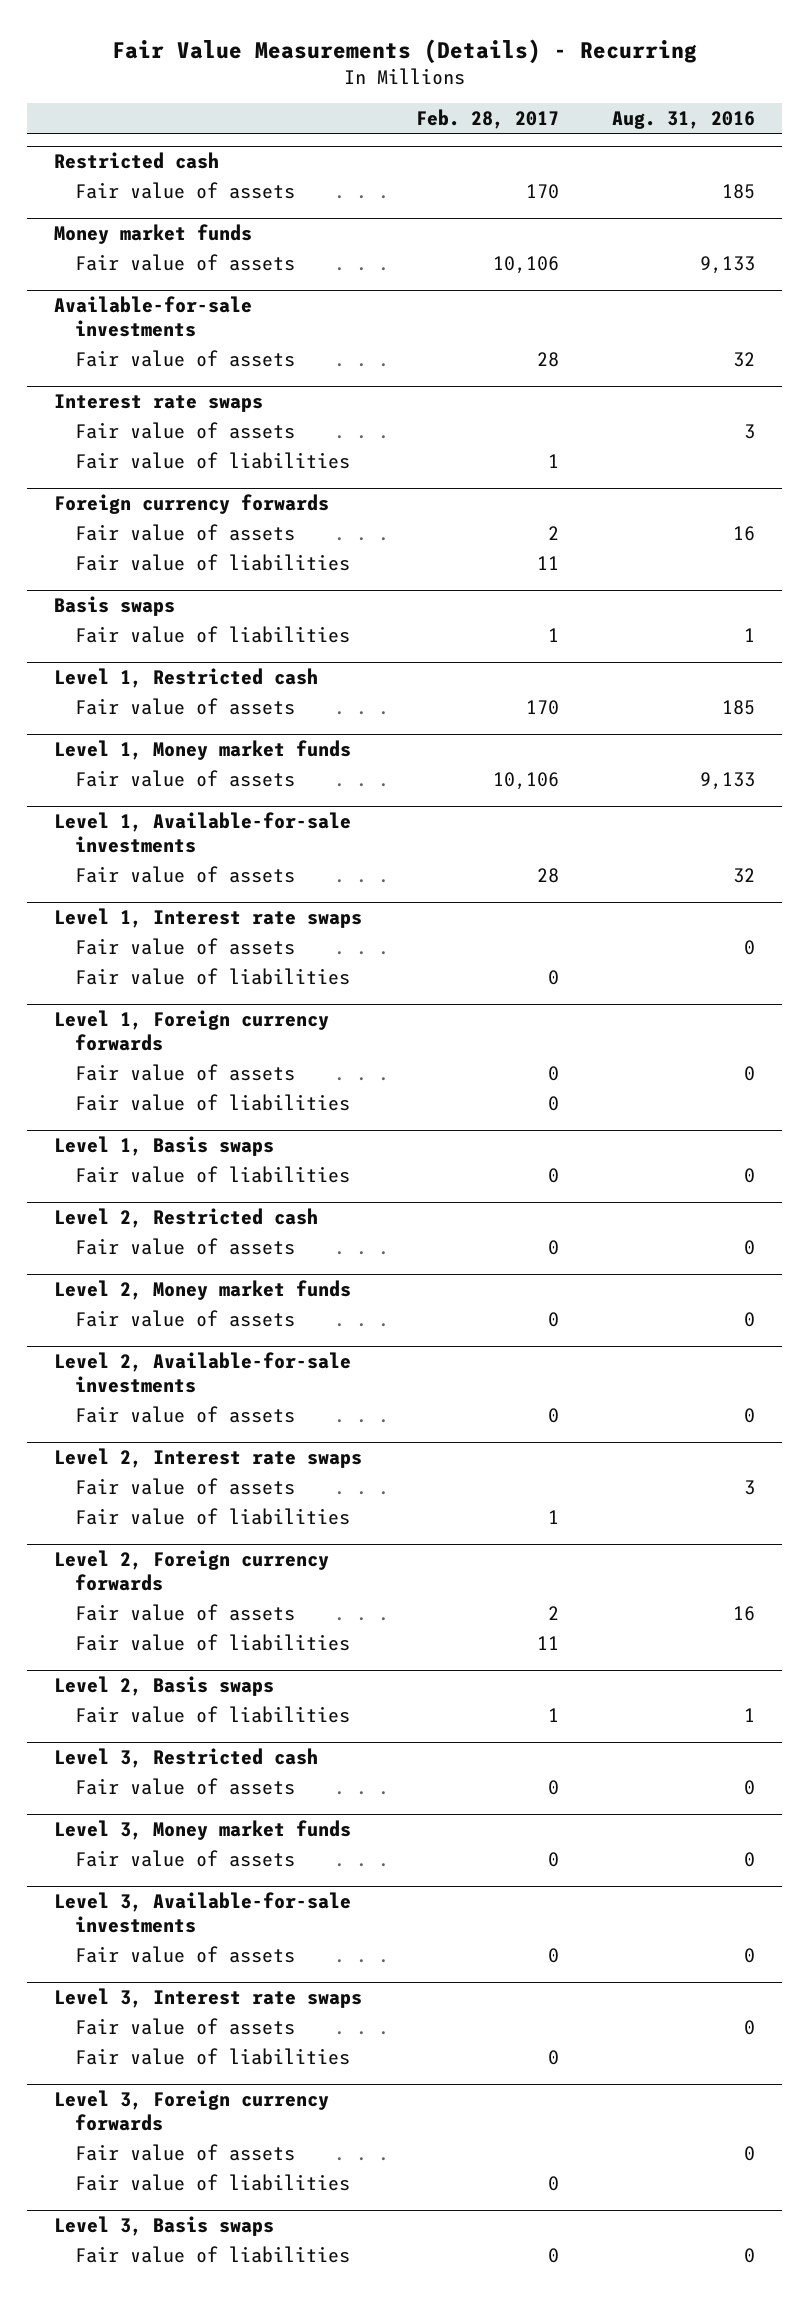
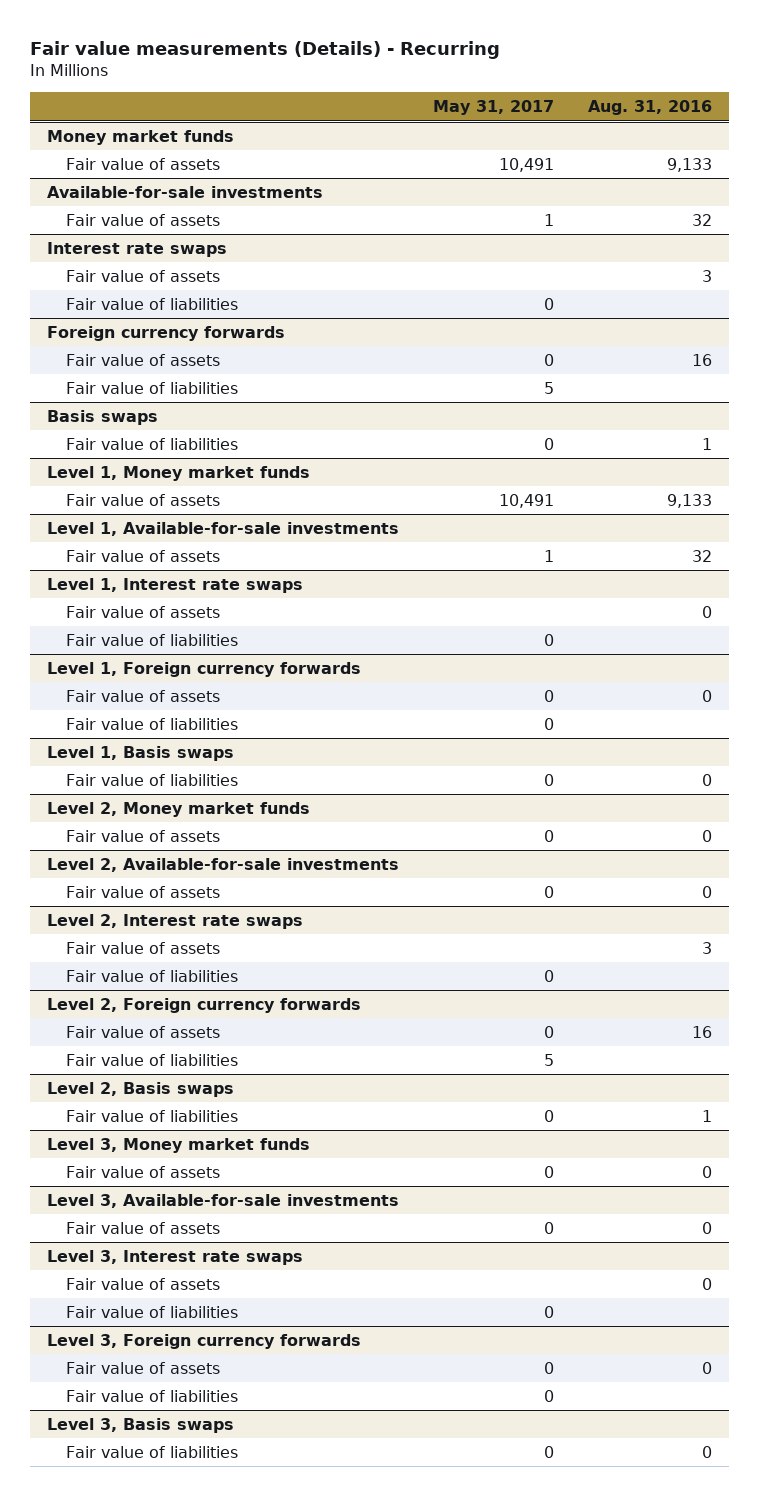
- Fair Value Measurements (Details) - Recurring
+ Fair value measurements (Details) - Recurring
- | Feb. 28, 2017 | Aug. 31, 2016
+ | May 31, 2017 | Aug. 31, 2016
- Restricted cash
- Fair value of assets | 170 | 185
- Level 1, Restricted cash
- Fair value of assets | 170 | 185
- Level 2, Restricted cash
- Fair value of assets | 0 | 0
- Level 3, Restricted cash
- Fair value of assets | 0 | 0

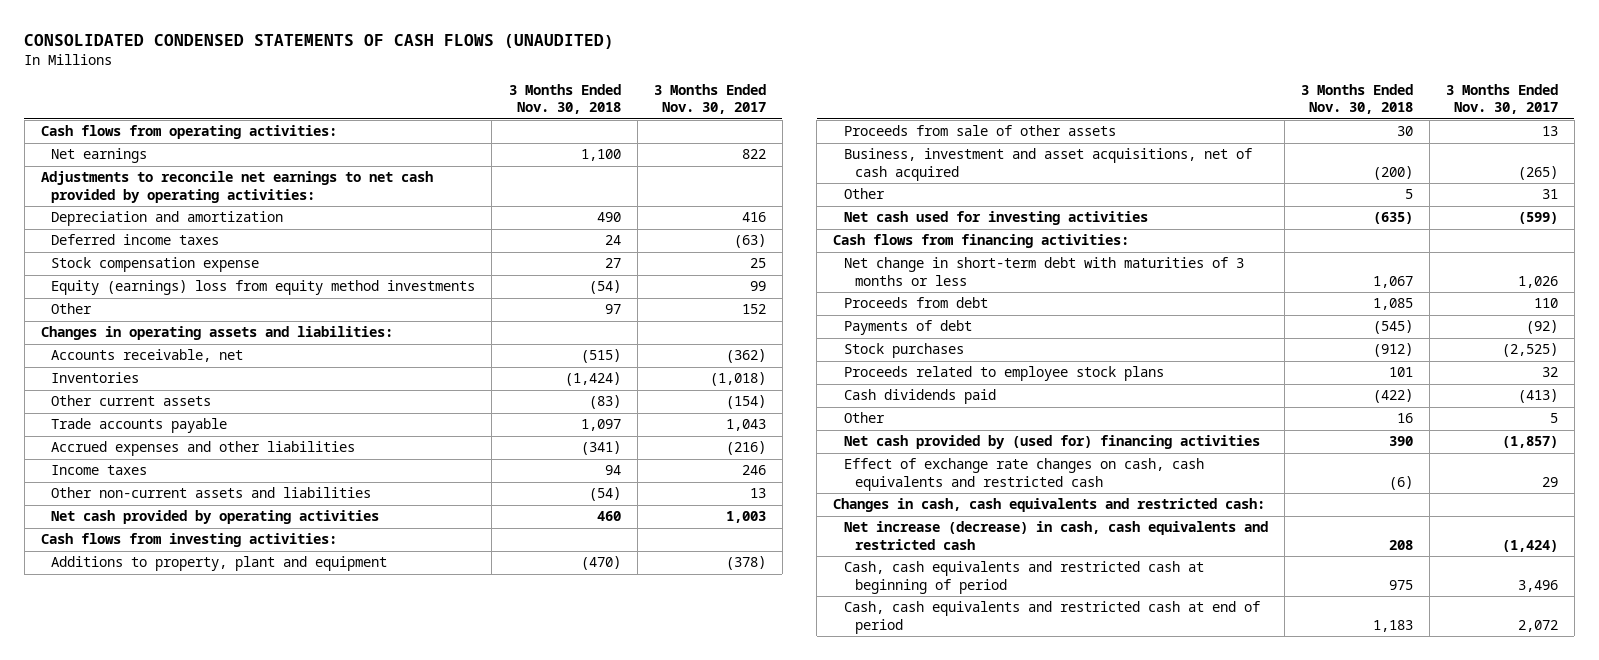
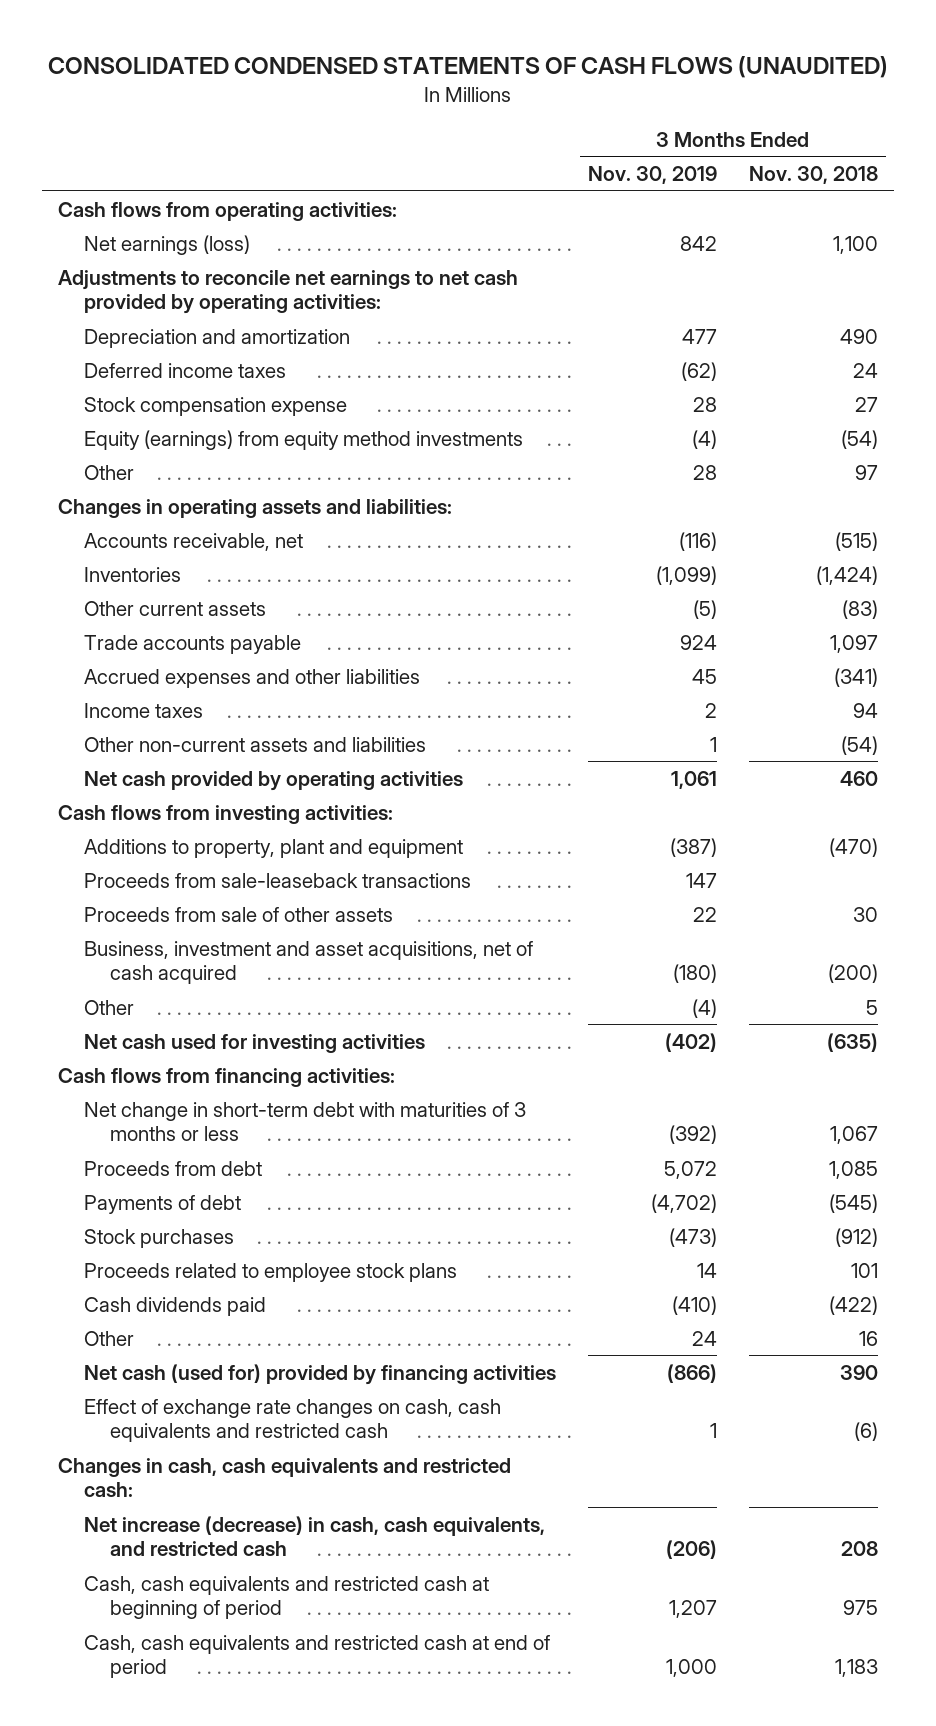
- | 3 Months Ended Nov. 30, 2018 | 3 Months Ended Nov. 30, 2017
+ | 3 Months Ended Nov. 30, 2019 | 3 Months Ended Nov. 30, 2018
- Net earnings | 1,100 | 822
+ Net earnings (loss) | 842 | 1,100
- Equity (earnings) loss from equity method investments | (54) | 99
+ Equity (earnings) from equity method investments | (4) | (54)
+ Proceeds from sale-leaseback transactions | 147 |
- Net cash provided by (used for) financing activities | 390 | (1,857)
+ Net cash (used for) provided by financing activities | (866) | 390
- Net increase (decrease) in cash, cash equivalents and restricted cash | 208 | (1,424)
+ Net increase (decrease) in cash, cash equivalents, and restricted cash | (206) | 208

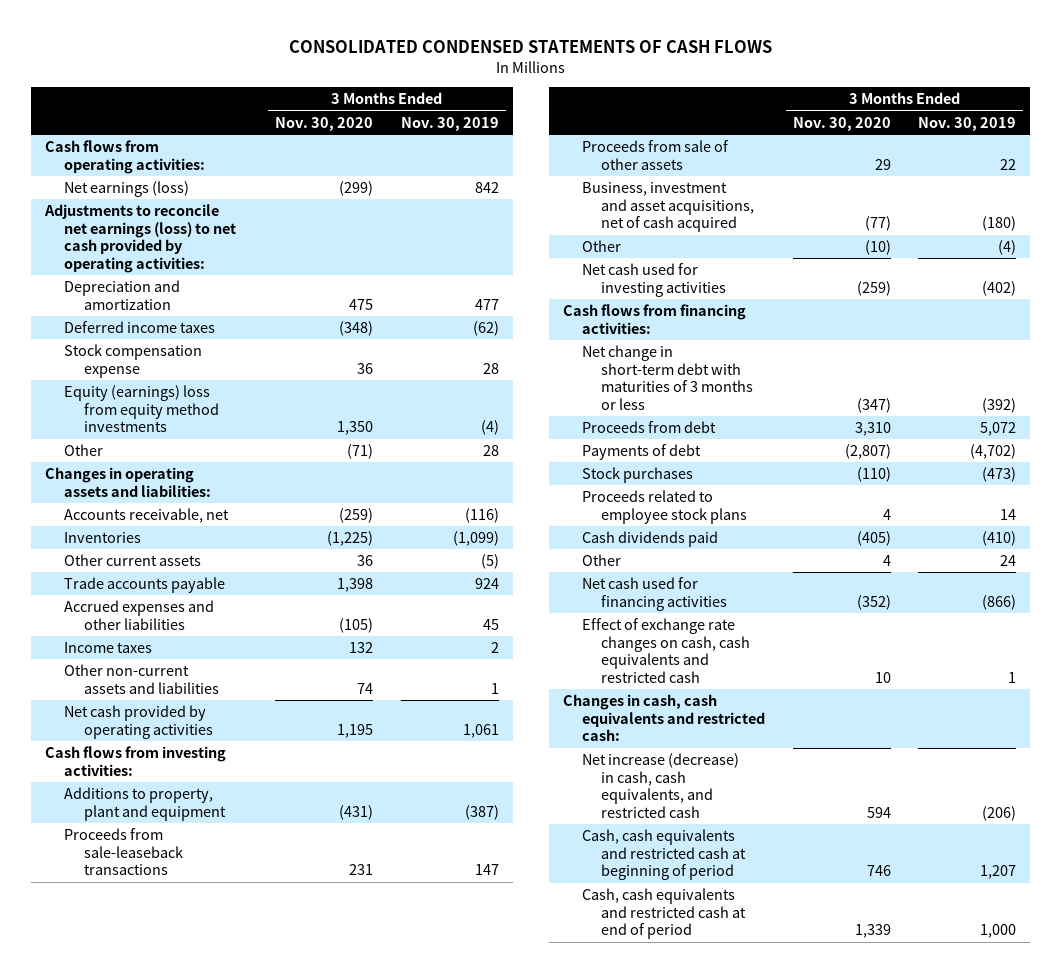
- CONSOLIDATED CONDENSED STATEMENTS OF CASH FLOWS (UNAUDITED)
+ CONSOLIDATED CONDENSED STATEMENTS OF CASH FLOWS
- | 3 Months Ended Nov. 30, 2019 | 3 Months Ended Nov. 30, 2018
+ | 3 Months Ended Nov. 30, 2020 | 3 Months Ended Nov. 30, 2019
- Adjustments to reconcile net earnings to net cash provided by operating activities:
+ Adjustments to reconcile net earnings (loss) to net cash provided by operating activities:
- Equity (earnings) from equity method investments | (4) | (54)
+ Equity (earnings) loss from equity method investments | 1,350 | (4)
- Net cash (used for) provided by financing activities | (866) | 390
+ Net cash used for financing activities | (352) | (866)

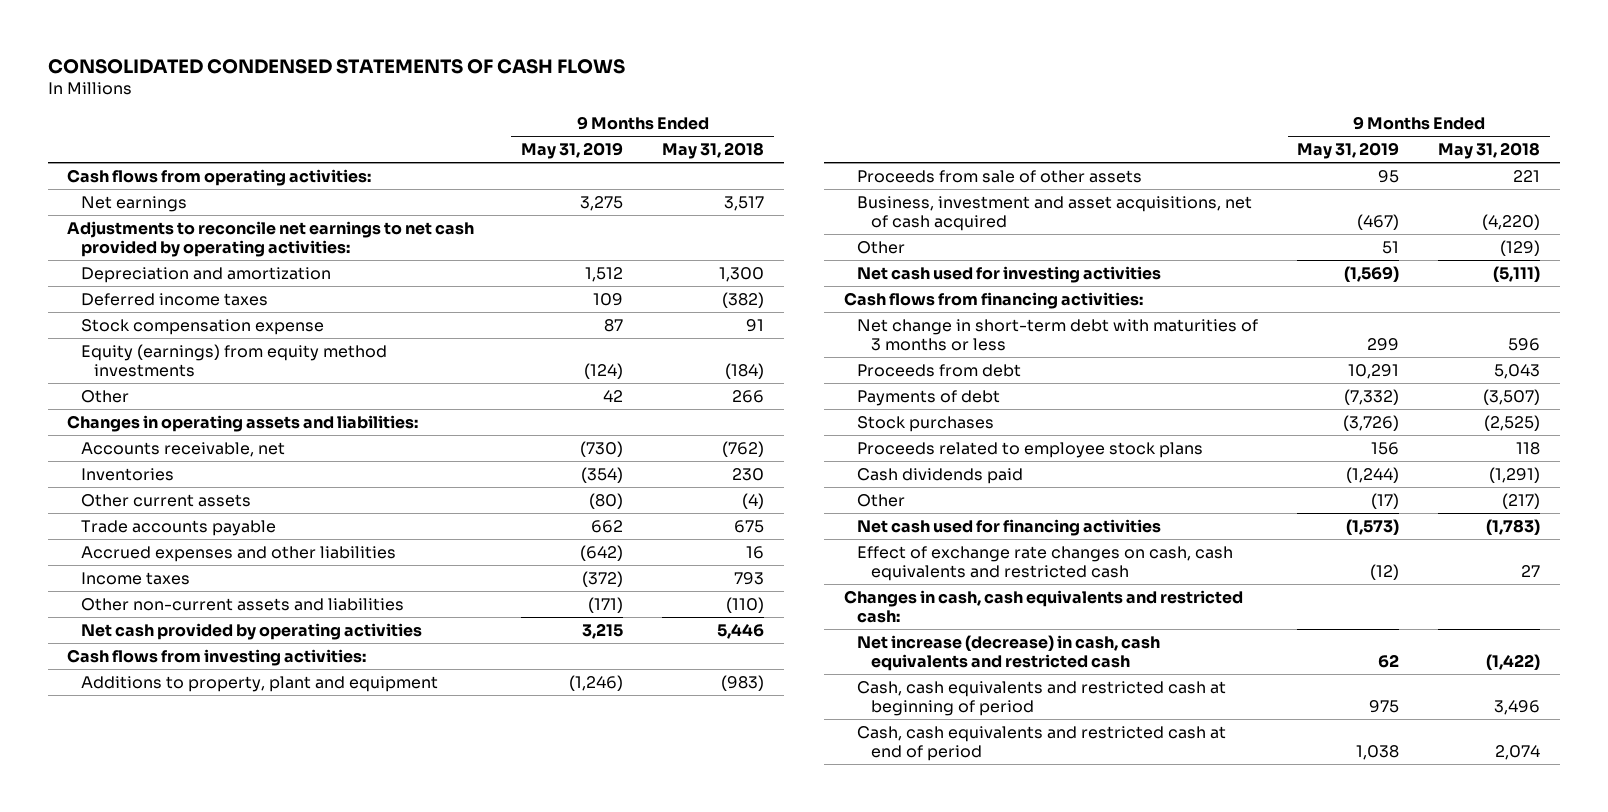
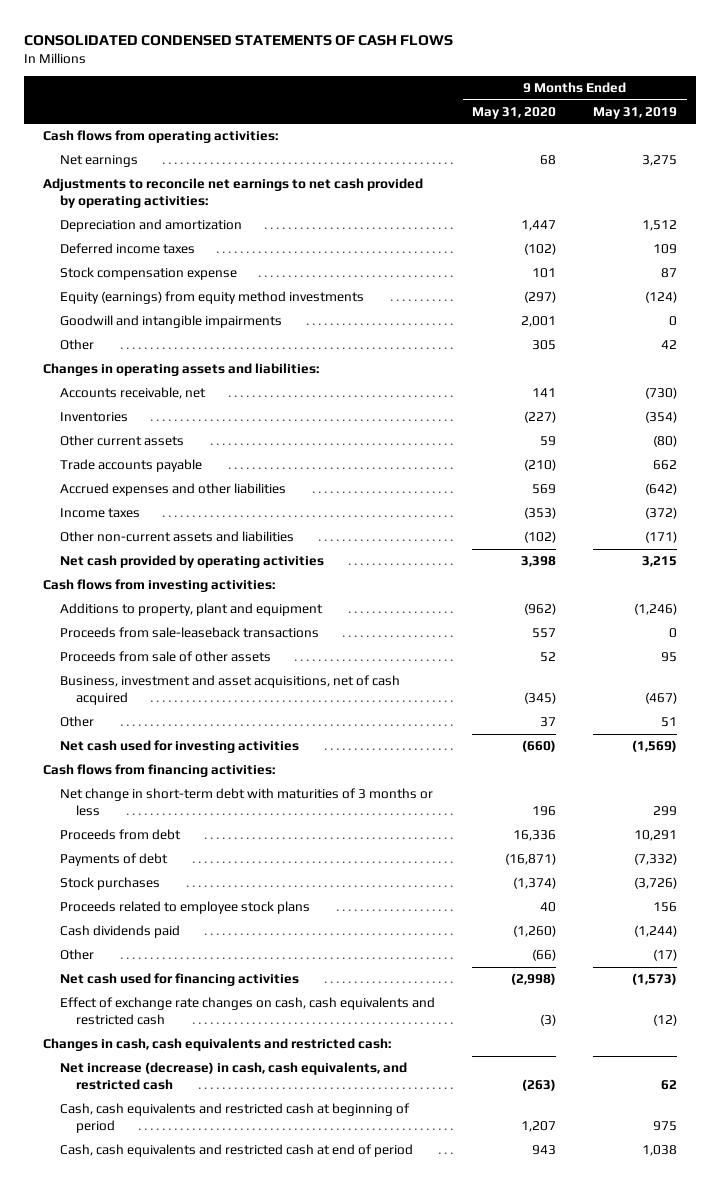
- | 9 Months Ended May 31, 2019 | 9 Months Ended May 31, 2018
+ | 9 Months Ended May 31, 2020 | 9 Months Ended May 31, 2019
+ Goodwill and intangible impairments | 2,001 | 0
+ Proceeds from sale-leaseback transactions | 557 | 0
- Net increase (decrease) in cash, cash equivalents and restricted cash | 62 | (1,422)
+ Net increase (decrease) in cash, cash equivalents, and restricted cash | (263) | 62

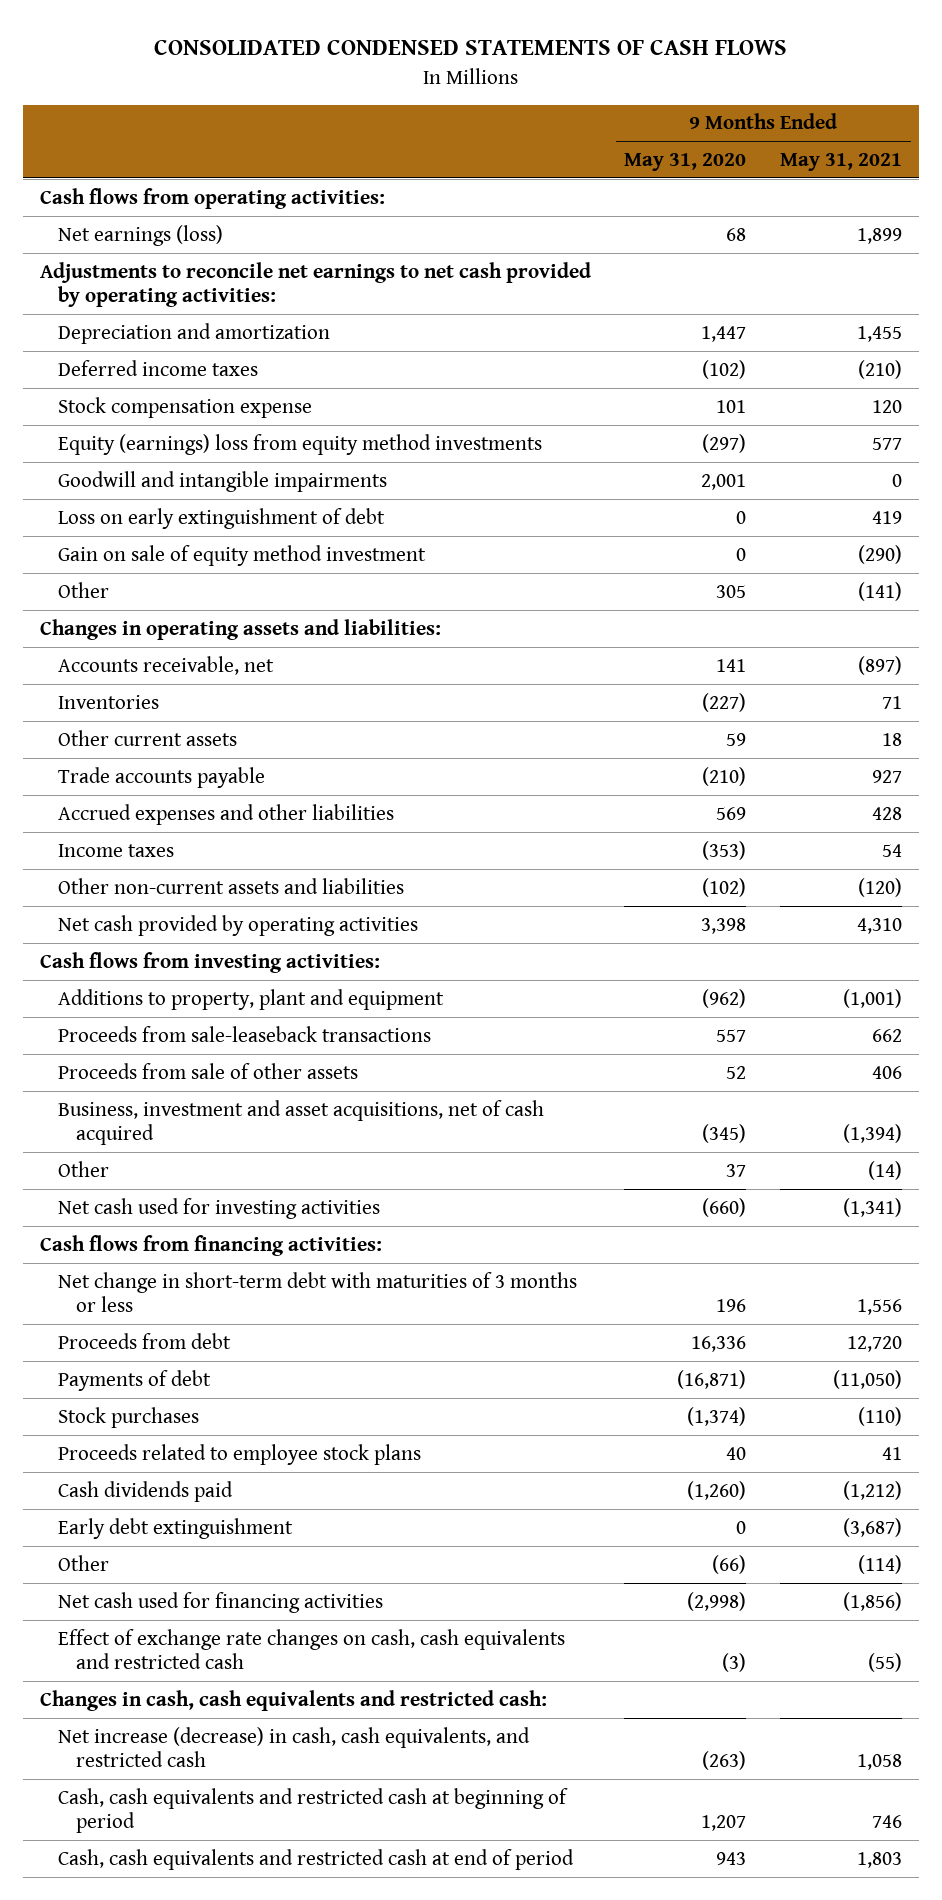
- | 9 Months Ended May 31, 2020 | 9 Months Ended May 31, 2019
+ | 9 Months Ended May 31, 2020 | 9 Months Ended May 31, 2021
- Net earnings | 68 | 3,275
+ Net earnings (loss) | 68 | 1,899
- Equity (earnings) from equity method investments | (297) | (124)
+ Equity (earnings) loss from equity method investments | (297) | 577
+ Loss on early extinguishment of debt | 0 | 419
+ Gain on sale of equity method investment | 0 | (290)
+ Early debt extinguishment | 0 | (3,687)

